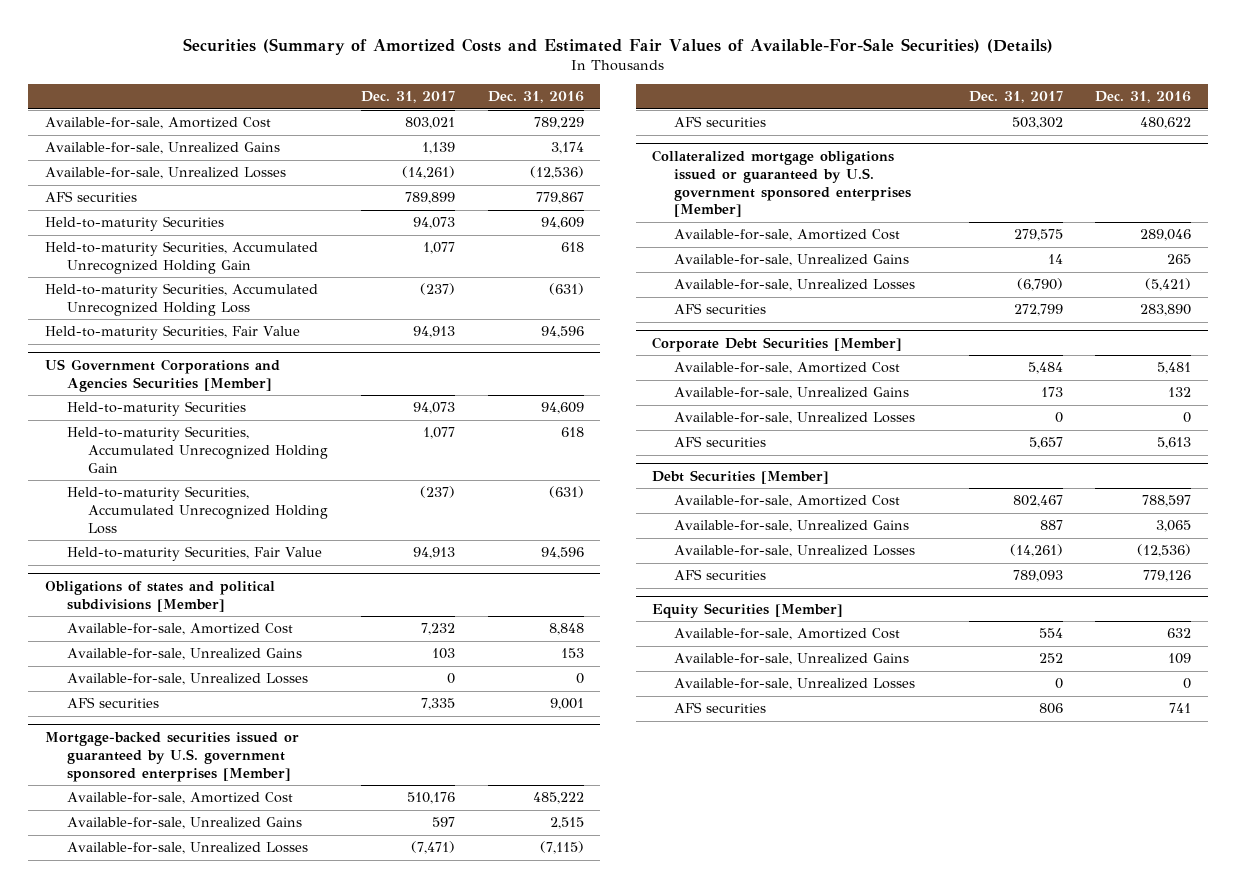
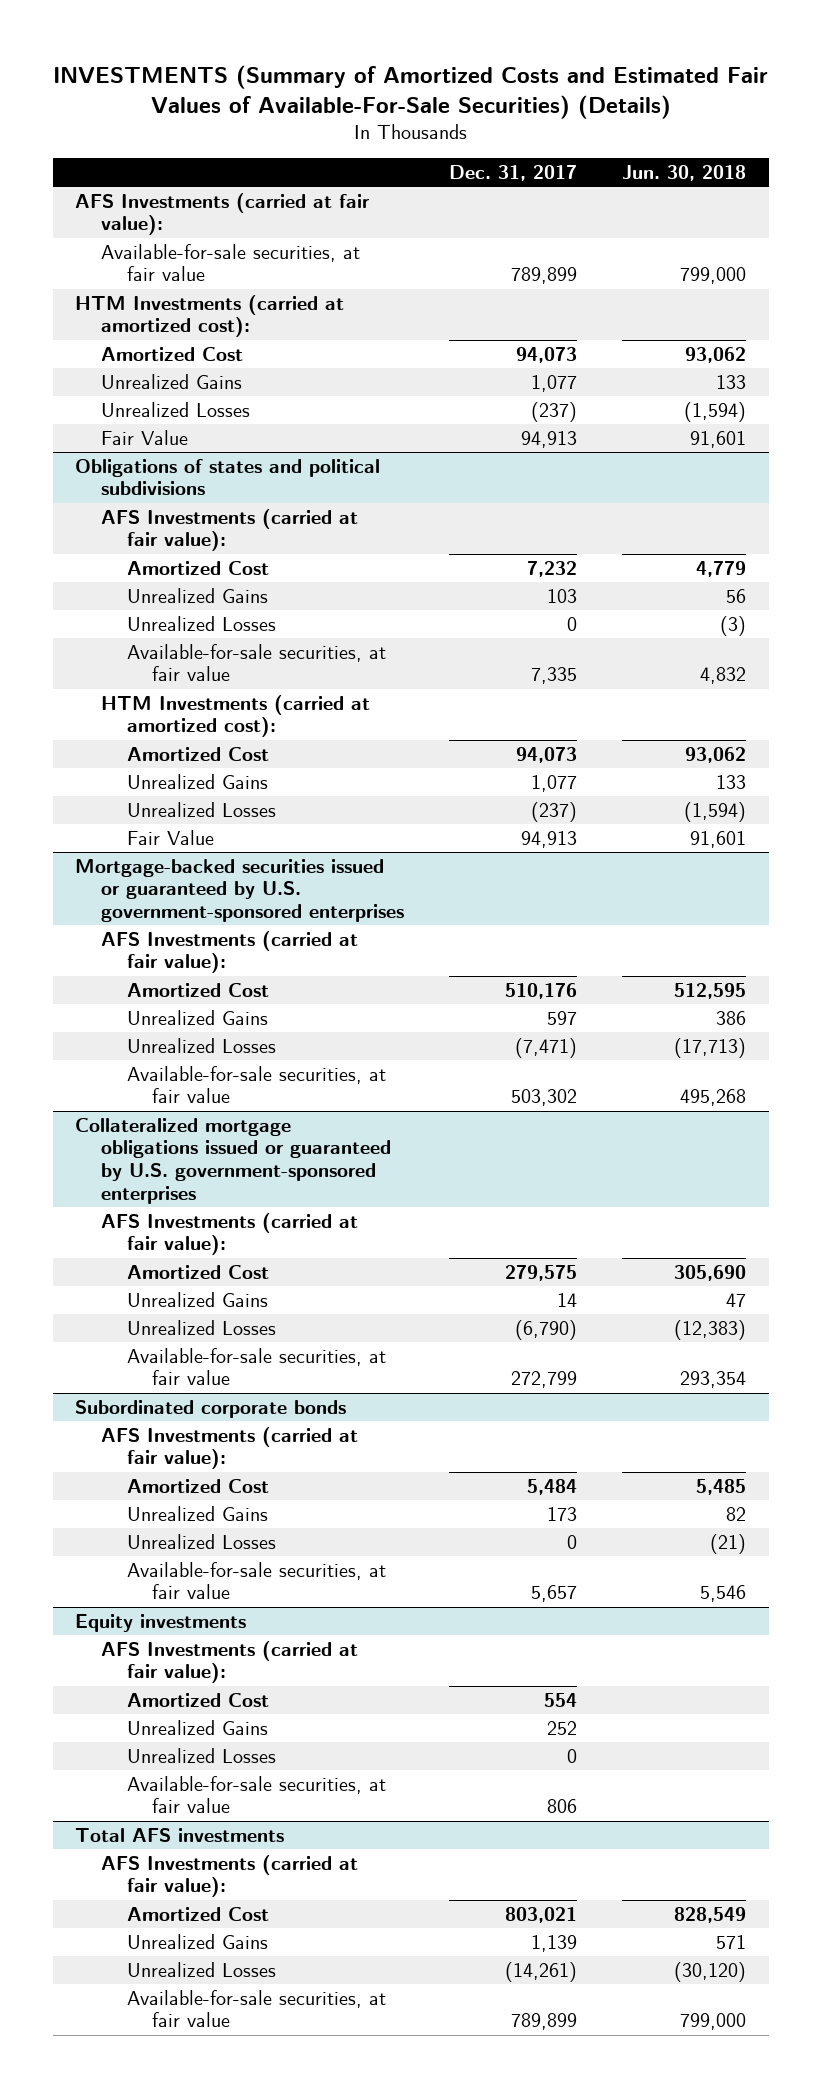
- Securities (Summary of Amortized Costs and Estimated Fair Values of Available-For-Sale Securities) (Details)
+ INVESTMENTS (Summary of Amortized Costs and Estimated Fair Values of Available-For-Sale Securities) (Details)
- | Dec. 31, 2017 | Dec. 31, 2016
+ | Dec. 31, 2017 | Jun. 30, 2018
- Available-for-sale, Amortized Cost | 803,021 | 789,229
- Available-for-sale, Unrealized Gains | 1,139 | 3,174
- Available-for-sale, Unrealized Losses | (14,261) | (12,536)
- AFS securities | 789,899 | 779,867
- Held-to-maturity Securities | 94,073 | 94,609
- Held-to-maturity Securities, Accumulated Unrecognized Holding Gain | 1,077 | 618
- Held-to-maturity Securities, Accumulated Unrecognized Holding Loss | (237) | (631)
- Held-to-maturity Securities, Fair Value | 94,913 | 94,596
- US Government Corporations and Agencies Securities [Member]
- Held-to-maturity Securities | 94,073 | 94,609
- Held-to-maturity Securities, Accumulated Unrecognized Holding Gain | 1,077 | 618
- Held-to-maturity Securities, Accumulated Unrecognized Holding Loss | (237) | (631)
- Held-to-maturity Securities, Fair Value | 94,913 | 94,596
- Obligations of states and political subdivisions [Member]
- Available-for-sale, Amortized Cost | 7,232 | 8,848
- Available-for-sale, Unrealized Gains | 103 | 153
- Available-for-sale, Unrealized Losses | 0 | 0
- AFS securities | 7,335 | 9,001
- Mortgage-backed securities issued or guaranteed by U.S. government sponsored enterprises [Member]
- Available-for-sale, Amortized Cost | 510,176 | 485,222
- Available-for-sale, Unrealized Gains | 597 | 2,515
- Available-for-sale, Unrealized Losses | (7,471) | (7,115)
- AFS securities | 503,302 | 480,622
- Collateralized mortgage obligations issued or guaranteed by U.S. government sponsored enterprises [Member]
- Available-for-sale, Amortized Cost | 279,575 | 289,046
- Available-for-sale, Unrealized Gains | 14 | 265
- Available-for-sale, Unrealized Losses | (6,790) | (5,421)
- AFS securities | 272,799 | 283,890
- Corporate Debt Securities [Member]
- Available-for-sale, Amortized Cost | 5,484 | 5,481
- Available-for-sale, Unrealized Gains | 173 | 132
- Available-for-sale, Unrealized Losses | 0 | 0
- AFS securities | 5,657 | 5,613
- Debt Securities [Member]
- Available-for-sale, Amortized Cost | 802,467 | 788,597
- Available-for-sale, Unrealized Gains | 887 | 3,065
- Available-for-sale, Unrealized Losses | (14,261) | (12,536)
- AFS securities | 789,093 | 779,126
- Equity Securities [Member]
- Available-for-sale, Amortized Cost | 554 | 632
- Available-for-sale, Unrealized Gains | 252 | 109
- Available-for-sale, Unrealized Losses | 0 | 0
- AFS securities | 806 | 741
+ AFS Investments (carried at fair value):
+ Available-for-sale securities, at fair value | 789,899 | 799,000
+ HTM Investments (carried at amortized cost):
+ Amortized Cost | 94,073 | 93,062
+ Unrealized Gains | 1,077 | 133
+ Unrealized Losses | (237) | (1,594)
+ Fair Value | 94,913 | 91,601
+ Obligations of states and political subdivisions
+ AFS Investments (carried at fair value):
+ Amortized Cost | 7,232 | 4,779
+ Unrealized Gains | 103 | 56
+ Unrealized Losses | 0 | (3)
+ Available-for-sale securities, at fair value | 7,335 | 4,832
+ HTM Investments (carried at amortized cost):
+ Amortized Cost | 94,073 | 93,062
+ Unrealized Gains | 1,077 | 133
+ Unrealized Losses | (237) | (1,594)
+ Fair Value | 94,913 | 91,601
+ Mortgage-backed securities issued or guaranteed by U.S. government-sponsored enterprises
+ AFS Investments (carried at fair value):
+ Amortized Cost | 510,176 | 512,595
+ Unrealized Gains | 597 | 386
+ Unrealized Losses | (7,471) | (17,713)
+ Available-for-sale securities, at fair value | 503,302 | 495,268
+ Collateralized mortgage obligations issued or guaranteed by U.S. government-sponsored enterprises
+ AFS Investments (carried at fair value):
+ Amortized Cost | 279,575 | 305,690
+ Unrealized Gains | 14 | 47
+ Unrealized Losses | (6,790) | (12,383)
+ Available-for-sale securities, at fair value | 272,799 | 293,354
+ Subordinated corporate bonds
+ AFS Investments (carried at fair value):
+ Amortized Cost | 5,484 | 5,485
+ Unrealized Gains | 173 | 82
+ Unrealized Losses | 0 | (21)
+ Available-for-sale securities, at fair value | 5,657 | 5,546
+ Equity investments
+ AFS Investments (carried at fair value):
+ Amortized Cost | 554 |
+ Unrealized Gains | 252 |
+ Unrealized Losses | 0 |
+ Available-for-sale securities, at fair value | 806 |
+ Total AFS investments
+ AFS Investments (carried at fair value):
+ Amortized Cost | 803,021 | 828,549
+ Unrealized Gains | 1,139 | 571
+ Unrealized Losses | (14,261) | (30,120)
+ Available-for-sale securities, at fair value | 789,899 | 799,000

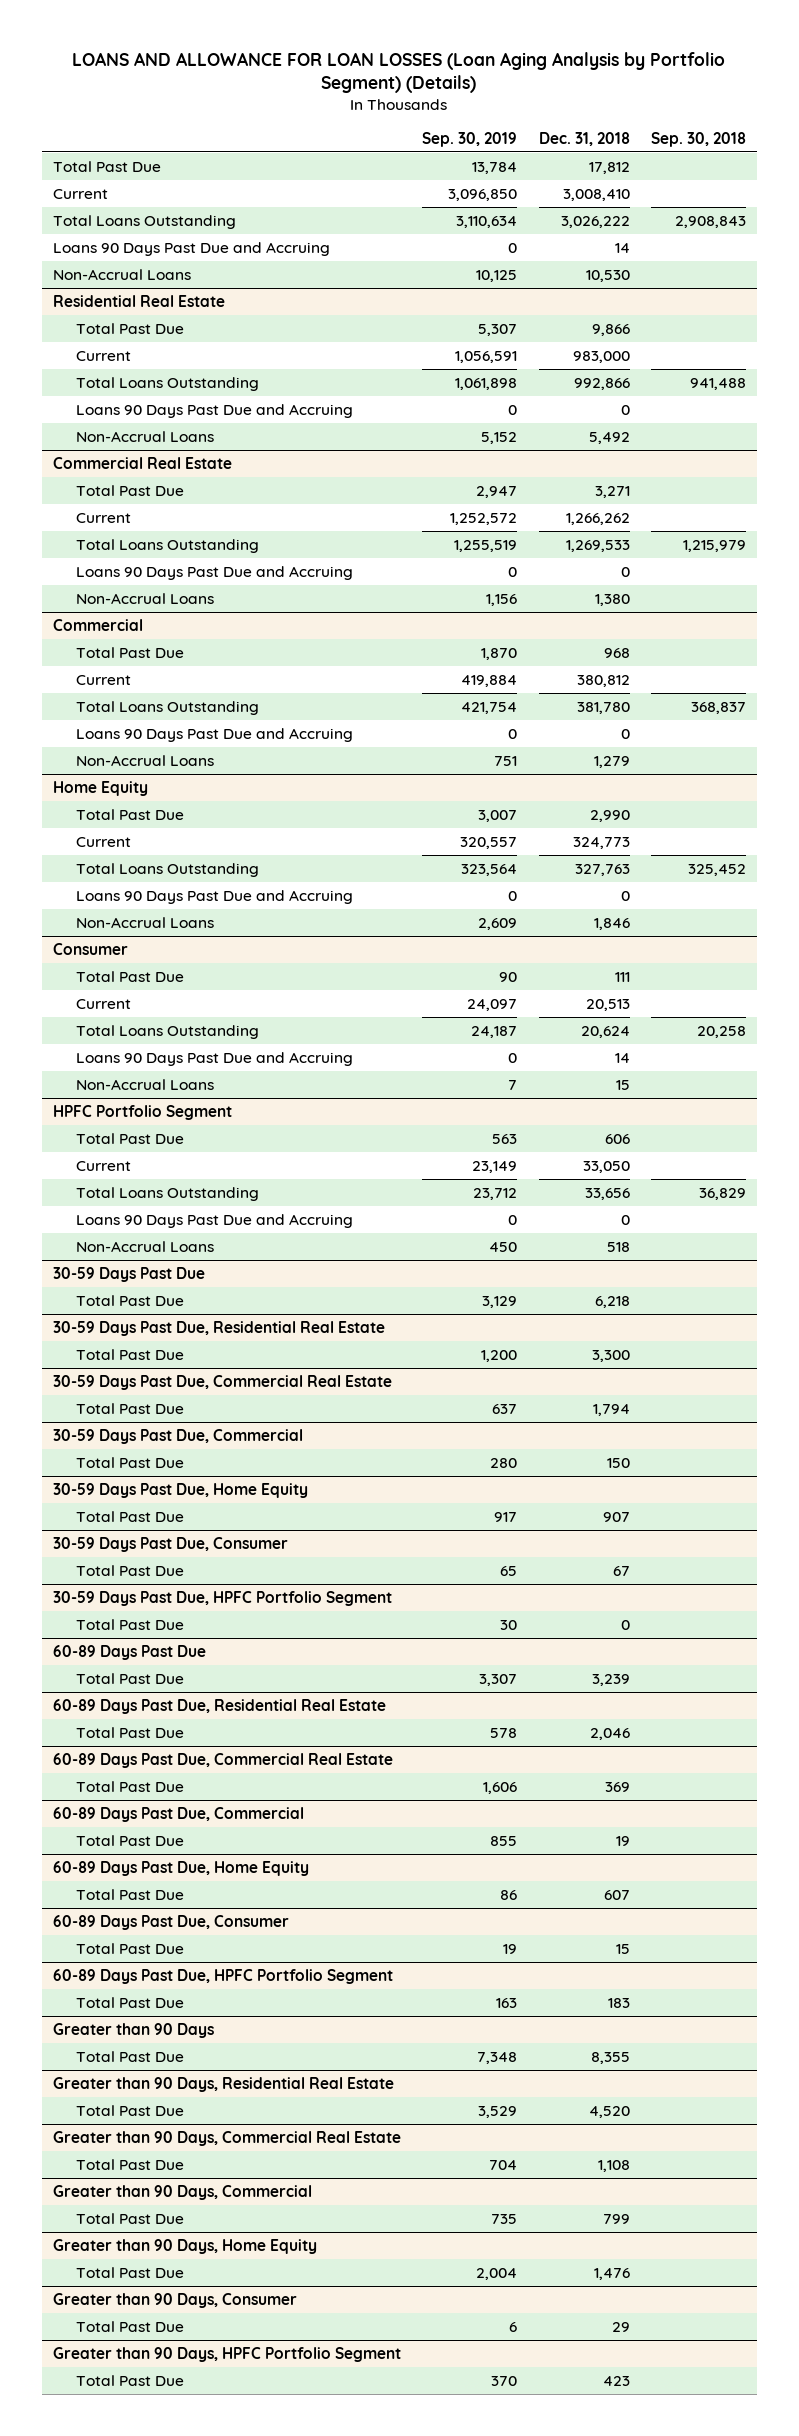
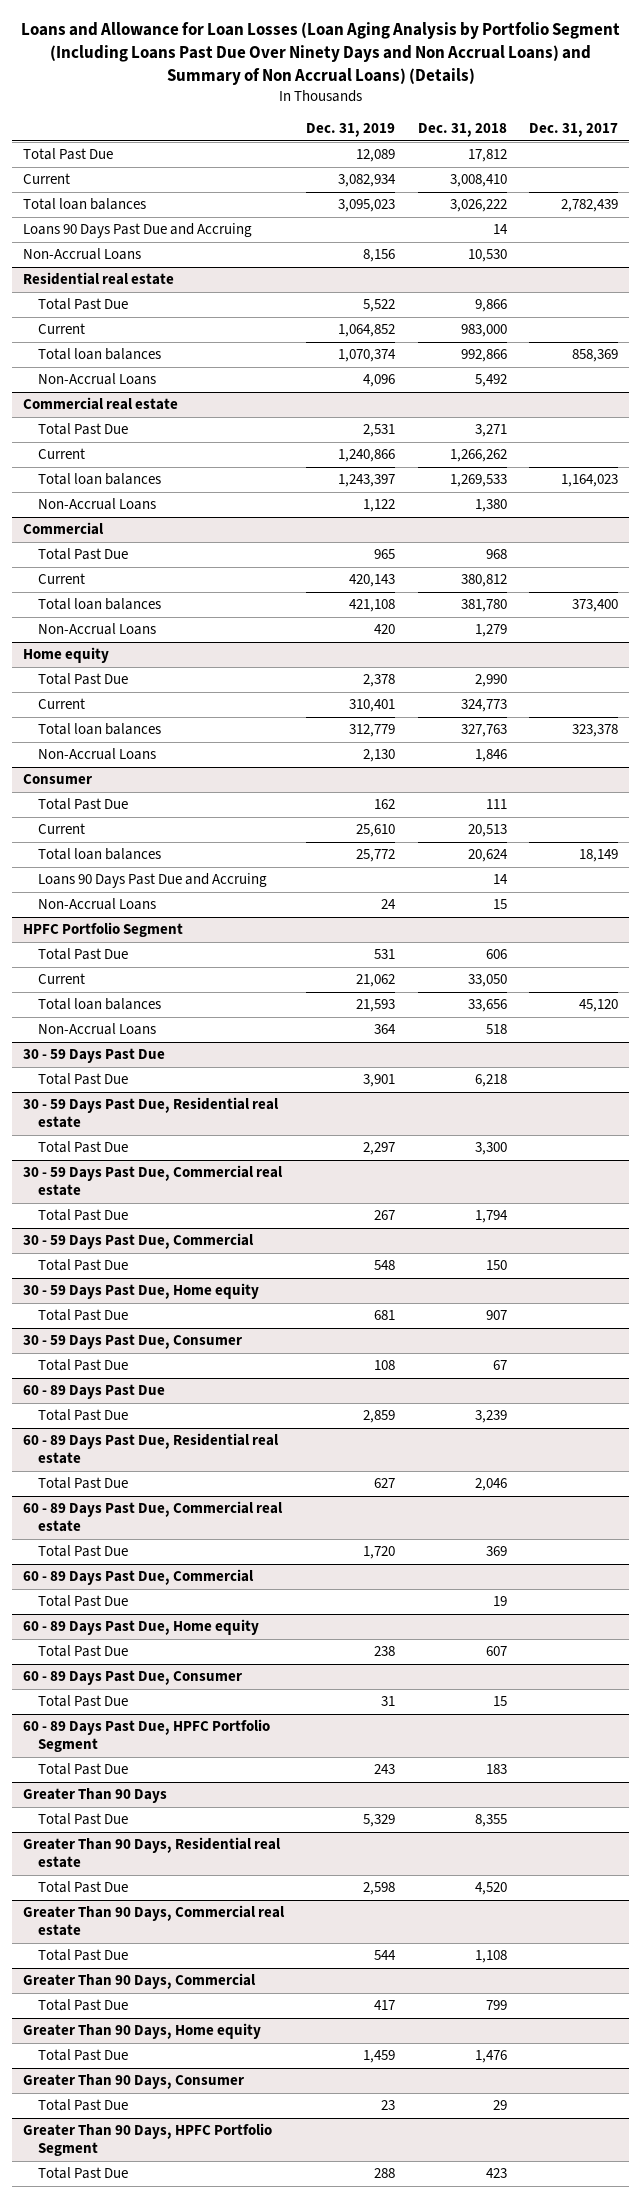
- LOANS AND ALLOWANCE FOR LOAN LOSSES (Loan Aging Analysis by Portfolio Segment) (Details)
+ Loans and Allowance for Loan Losses (Loan Aging Analysis by Portfolio Segment (Including Loans Past Due Over Ninety Days and Non Accrual Loans) and Summary of Non Accrual Loans) (Details)
- | Sep. 30, 2019 | Dec. 31, 2018 | Sep. 30, 2018
+ | Dec. 31, 2019 | Dec. 31, 2018 | Dec. 31, 2017
- Total Loans Outstanding | 3,110,634 | 3,026,222 | 2,908,843
+ Total loan balances | 3,095,023 | 3,026,222 | 2,782,439
- Residential Real Estate
+ Residential real estate
- Total Loans Outstanding | 1,061,898 | 992,866 | 941,488
- Loans 90 Days Past Due and Accruing | 0 | 0 |
+ Total loan balances | 1,070,374 | 992,866 | 858,369
- Commercial Real Estate
+ Commercial real estate
- Total Loans Outstanding | 1,255,519 | 1,269,533 | 1,215,979
- Loans 90 Days Past Due and Accruing | 0 | 0 |
+ Total loan balances | 1,243,397 | 1,269,533 | 1,164,023
@ Commercial
- Total Loans Outstanding | 421,754 | 381,780 | 368,837
- Loans 90 Days Past Due and Accruing | 0 | 0 |
+ Total loan balances | 421,108 | 381,780 | 373,400
- Home Equity
+ Home equity
- Total Loans Outstanding | 323,564 | 327,763 | 325,452
- Loans 90 Days Past Due and Accruing | 0 | 0 |
+ Total loan balances | 312,779 | 327,763 | 323,378
@ Consumer
- Total Loans Outstanding | 24,187 | 20,624 | 20,258
+ Total loan balances | 25,772 | 20,624 | 18,149
@ HPFC Portfolio Segment
- Total Loans Outstanding | 23,712 | 33,656 | 36,829
- Loans 90 Days Past Due and Accruing | 0 | 0 |
+ Total loan balances | 21,593 | 33,656 | 45,120
- 30-59 Days Past Due
+ 30 - 59 Days Past Due
- 30-59 Days Past Due, Residential Real Estate
+ 30 - 59 Days Past Due, Residential real estate
- 30-59 Days Past Due, Commercial Real Estate
+ 30 - 59 Days Past Due, Commercial real estate
- 30-59 Days Past Due, Commercial
+ 30 - 59 Days Past Due, Commercial
- 30-59 Days Past Due, Home Equity
+ 30 - 59 Days Past Due, Home equity
- 30-59 Days Past Due, Consumer
+ 30 - 59 Days Past Due, Consumer
- 30-59 Days Past Due, HPFC Portfolio Segment
- Total Past Due | 30 | 0 |
- 60-89 Days Past Due
+ 60 - 89 Days Past Due
- 60-89 Days Past Due, Residential Real Estate
+ 60 - 89 Days Past Due, Residential real estate
- 60-89 Days Past Due, Commercial Real Estate
+ 60 - 89 Days Past Due, Commercial real estate
- 60-89 Days Past Due, Commercial
+ 60 - 89 Days Past Due, Commercial
- 60-89 Days Past Due, Home Equity
+ 60 - 89 Days Past Due, Home equity
- 60-89 Days Past Due, Consumer
+ 60 - 89 Days Past Due, Consumer
- 60-89 Days Past Due, HPFC Portfolio Segment
+ 60 - 89 Days Past Due, HPFC Portfolio Segment
- Greater than 90 Days
+ Greater Than 90 Days
- Greater than 90 Days, Residential Real Estate
+ Greater Than 90 Days, Residential real estate
- Greater than 90 Days, Commercial Real Estate
+ Greater Than 90 Days, Commercial real estate
- Greater than 90 Days, Commercial
+ Greater Than 90 Days, Commercial
- Greater than 90 Days, Home Equity
+ Greater Than 90 Days, Home equity
- Greater than 90 Days, Consumer
+ Greater Than 90 Days, Consumer
- Greater than 90 Days, HPFC Portfolio Segment
+ Greater Than 90 Days, HPFC Portfolio Segment

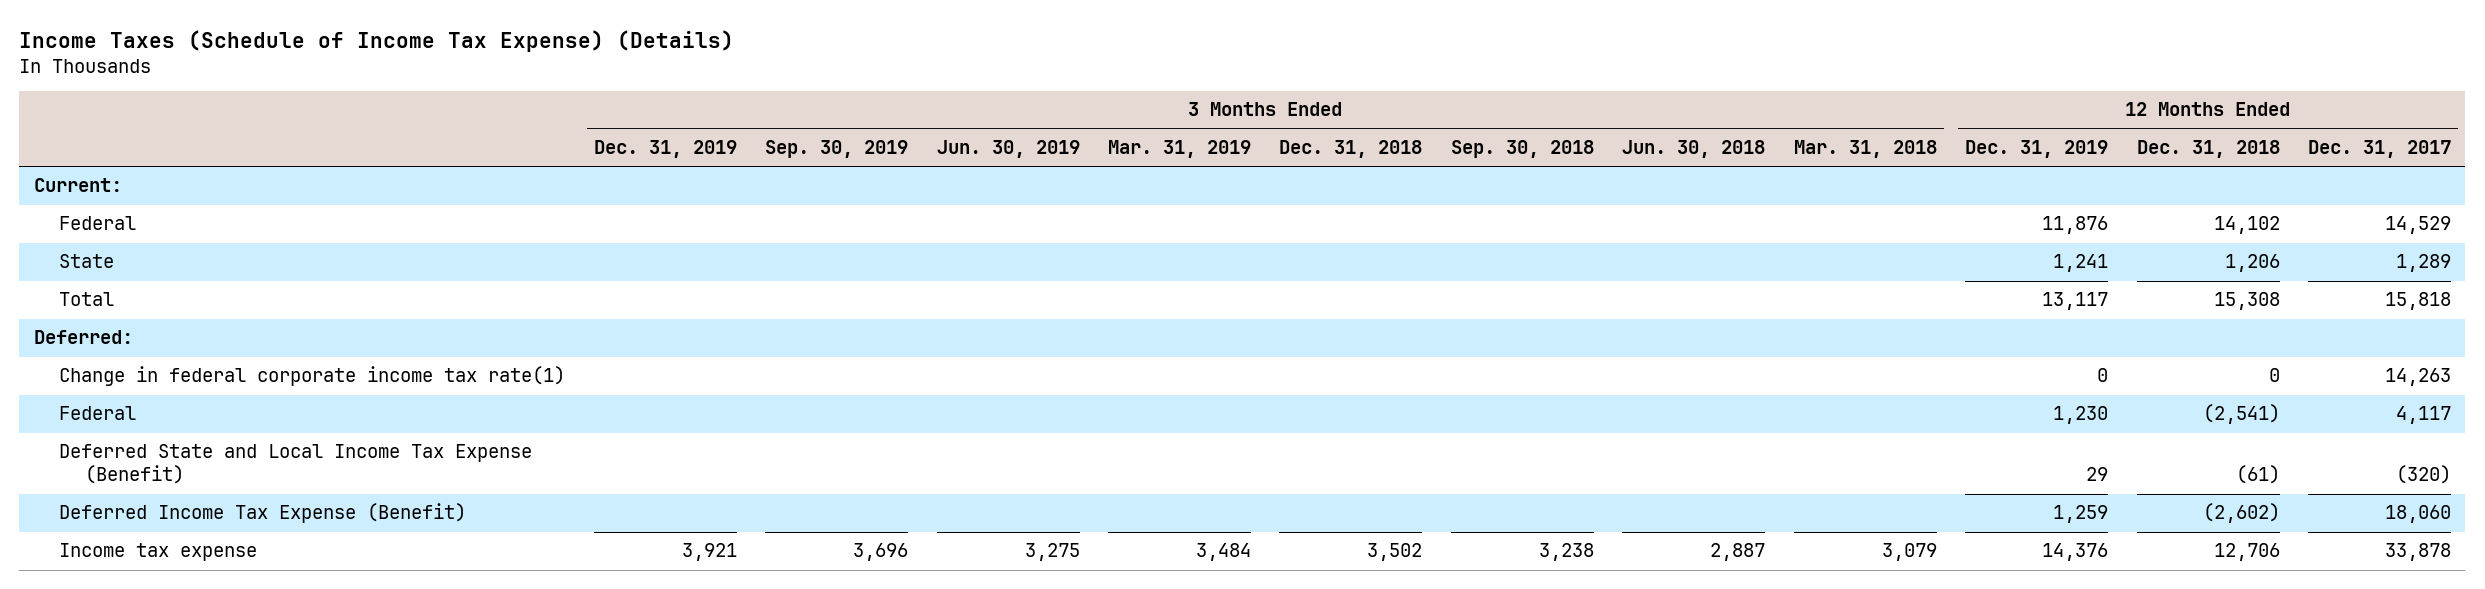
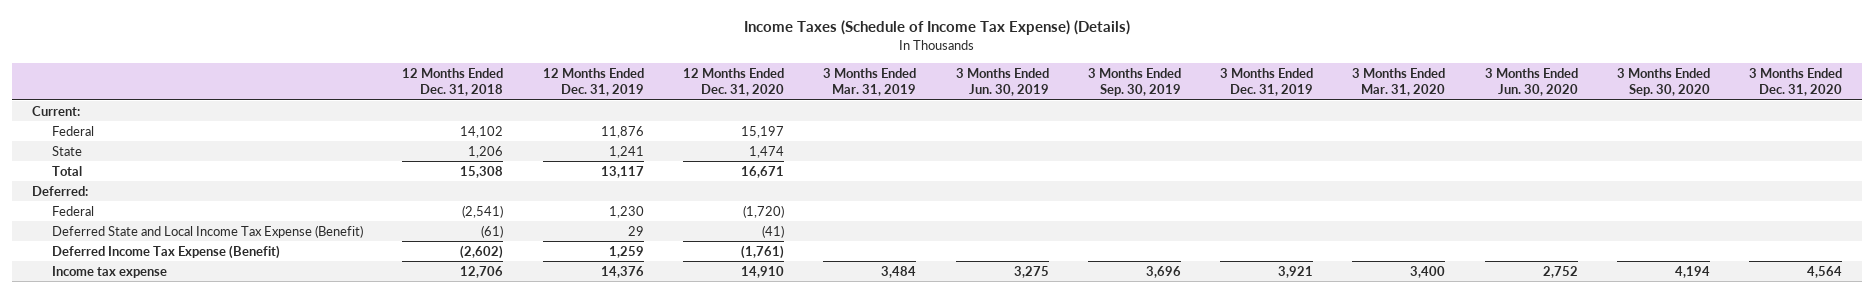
- | 3 Months Ended Dec. 31, 2019 | 3 Months Ended Sep. 30, 2019 | 3 Months Ended Jun. 30, 2019 | 3 Months Ended Mar. 31, 2019 | 3 Months Ended Dec. 31, 2018 | 3 Months Ended Sep. 30, 2018 | 3 Months Ended Jun. 30, 2018 | 3 Months Ended Mar. 31, 2018 | 12 Months Ended Dec. 31, 2019 | 12 Months Ended Dec. 31, 2018 | 12 Months Ended Dec. 31, 2017
+ | 12 Months Ended Dec. 31, 2018 | 12 Months Ended Dec. 31, 2019 | 12 Months Ended Dec. 31, 2020 | 3 Months Ended Mar. 31, 2019 | 3 Months Ended Jun. 30, 2019 | 3 Months Ended Sep. 30, 2019 | 3 Months Ended Dec. 31, 2019 | 3 Months Ended Mar. 31, 2020 | 3 Months Ended Jun. 30, 2020 | 3 Months Ended Sep. 30, 2020 | 3 Months Ended Dec. 31, 2020
- Change in federal corporate income tax rate(1) | | | | | | | | | 0 | 0 | 14,263

